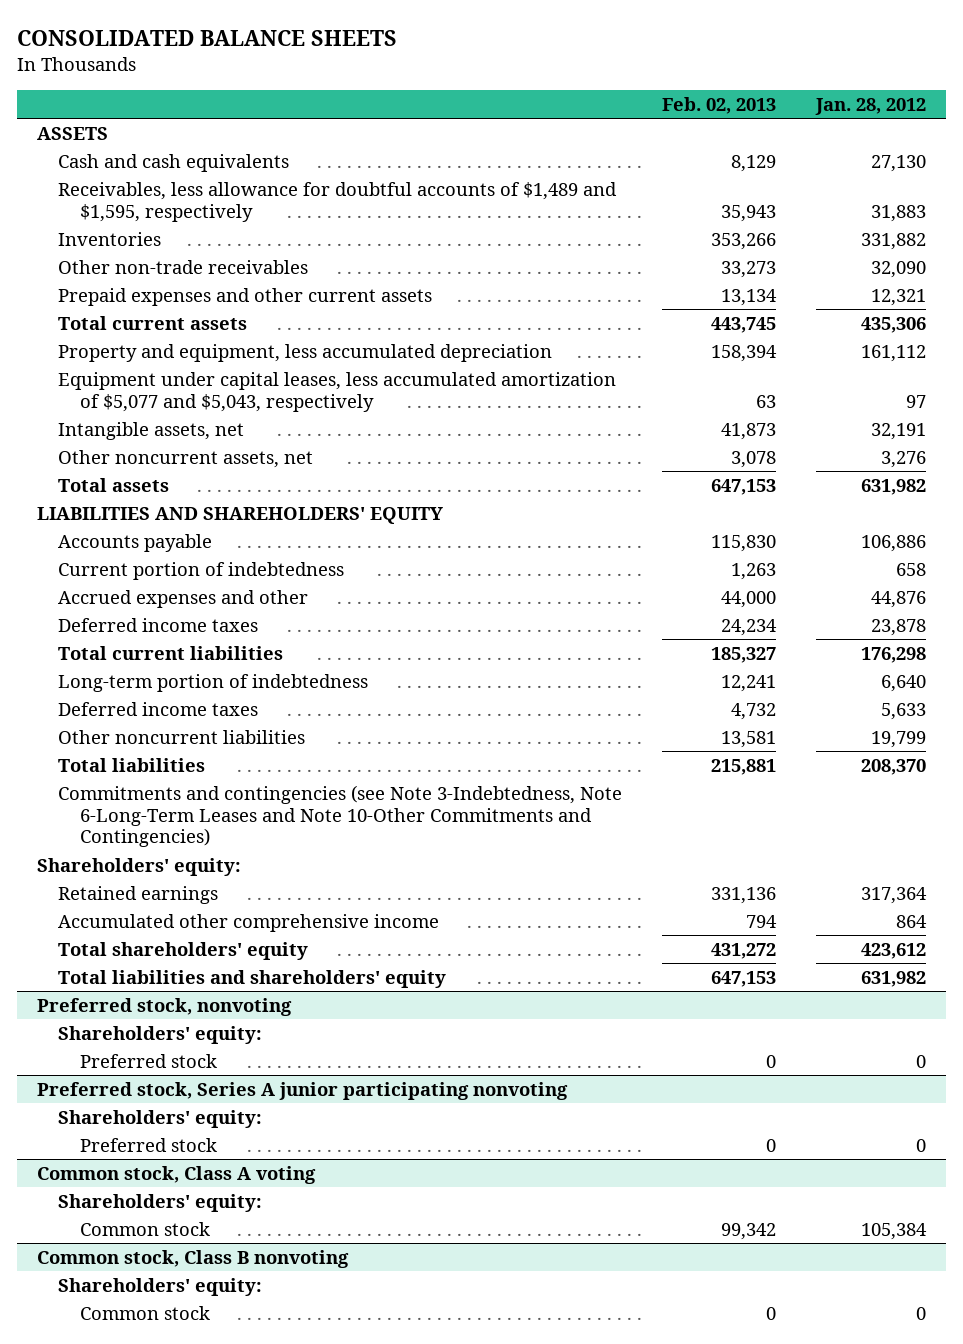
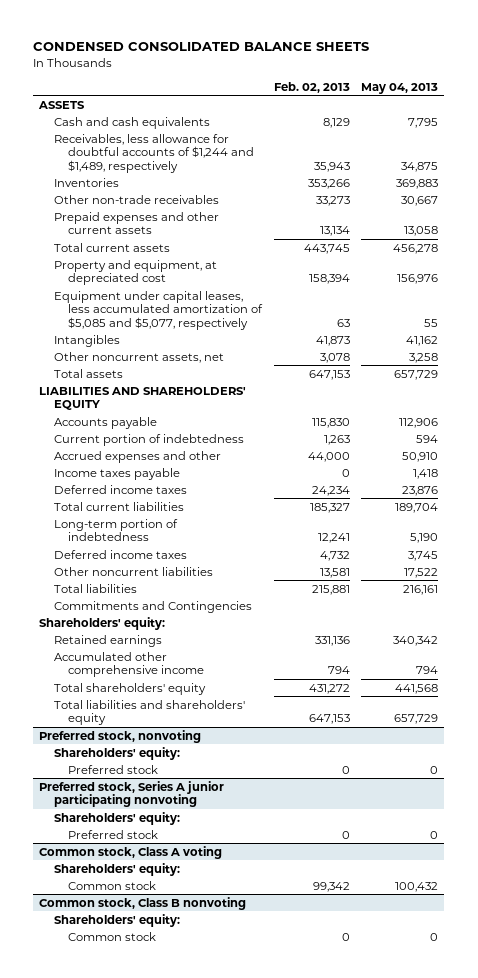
- CONSOLIDATED BALANCE SHEETS
+ CONDENSED CONSOLIDATED BALANCE SHEETS
- | Feb. 02, 2013 | Jan. 28, 2012
+ | Feb. 02, 2013 | May 04, 2013
- Receivables, less allowance for doubtful accounts of $1,489 and $1,595, respectively | 35,943 | 31,883
+ Receivables, less allowance for doubtful accounts of $1,244 and $1,489, respectively | 35,943 | 34,875
- Property and equipment, less accumulated depreciation | 158,394 | 161,112
- Equipment under capital leases, less accumulated amortization of $5,077 and $5,043, respectively | 63 | 97
- Intangible assets, net | 41,873 | 32,191
+ Property and equipment, at depreciated cost | 158,394 | 156,976
+ Equipment under capital leases, less accumulated amortization of $5,085 and $5,077, respectively | 63 | 55
+ Intangibles | 41,873 | 41,162
+ Income taxes payable | 0 | 1,418
- Commitments and contingencies (see Note 3-Indebtedness, Note 6-Long-Term Leases and Note 10-Other Commitments and Contingencies)
+ Commitments and Contingencies

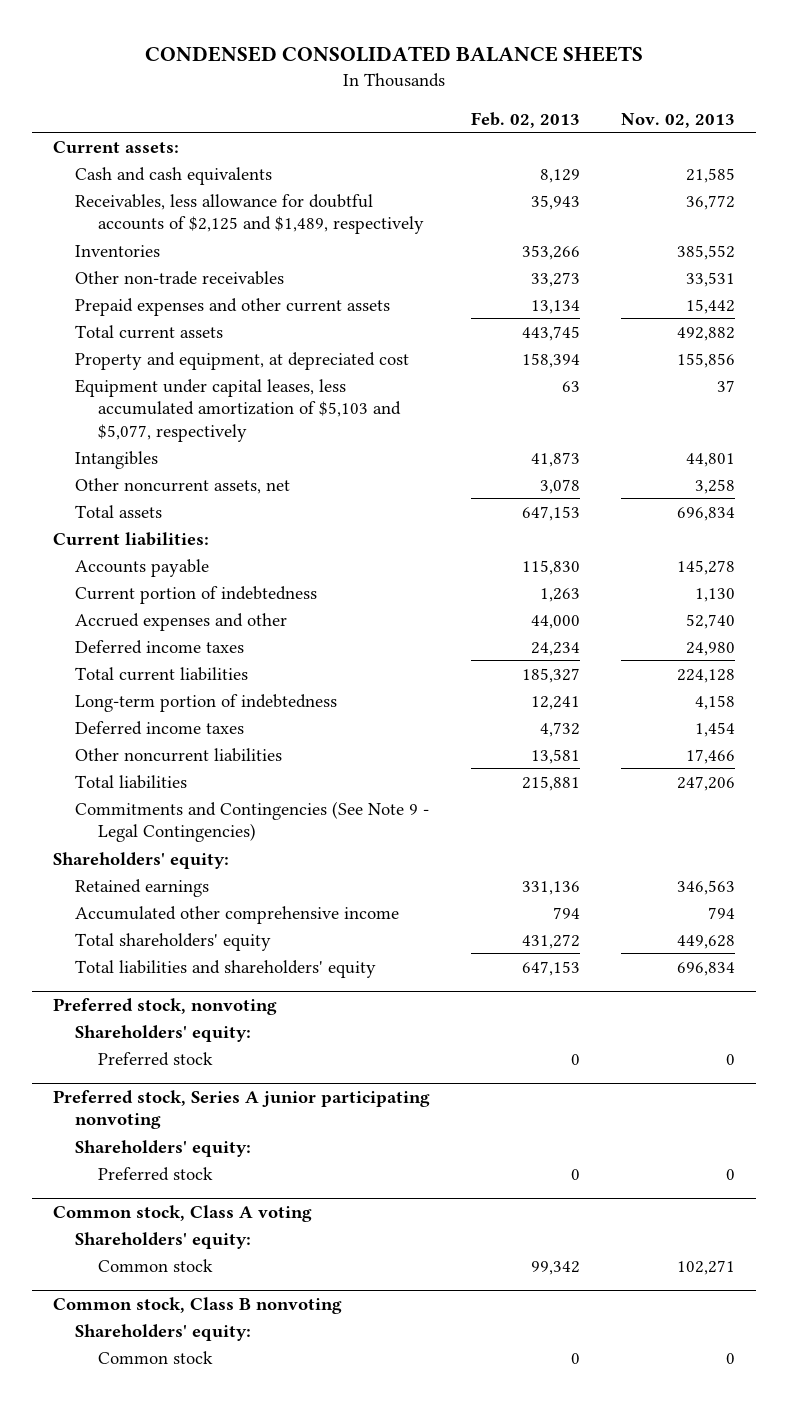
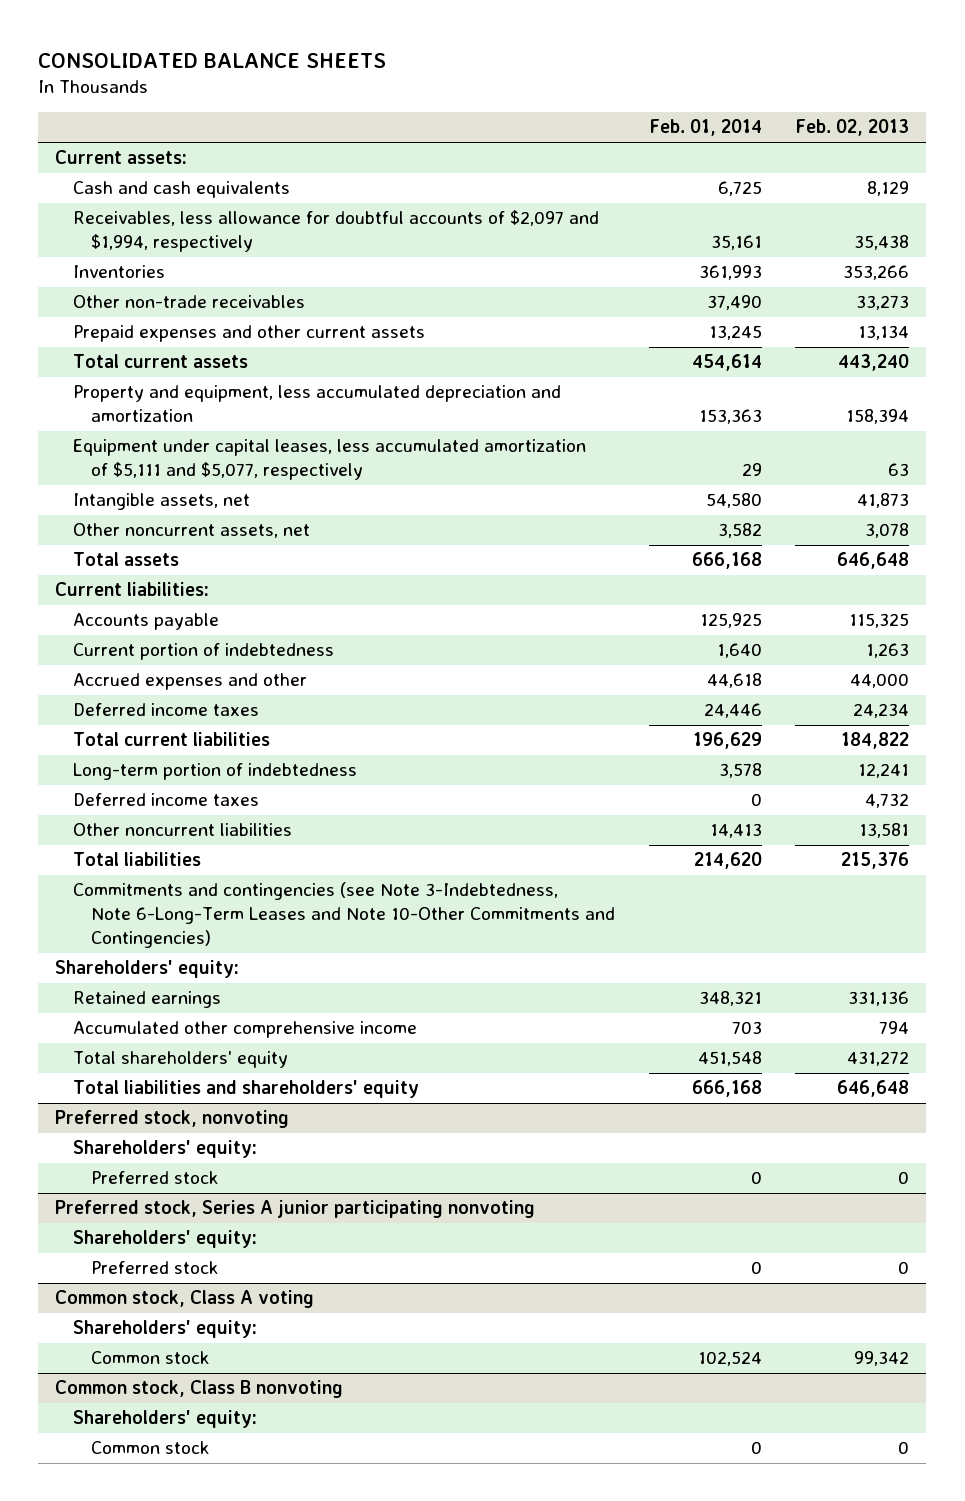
- CONDENSED CONSOLIDATED BALANCE SHEETS
+ CONSOLIDATED BALANCE SHEETS
- | Feb. 02, 2013 | Nov. 02, 2013
+ | Feb. 01, 2014 | Feb. 02, 2013
- Receivables, less allowance for doubtful accounts of $2,125 and $1,489, respectively | 35,943 | 36,772
+ Receivables, less allowance for doubtful accounts of $2,097 and $1,994, respectively | 35,161 | 35,438
- Total current assets | 443,745 | 492,882
- Property and equipment, at depreciated cost | 158,394 | 155,856
- Equipment under capital leases, less accumulated amortization of $5,103 and $5,077, respectively | 63 | 37
- Intangibles | 41,873 | 44,801
+ Total current assets | 454,614 | 443,240
+ Property and equipment, less accumulated depreciation and amortization | 153,363 | 158,394
+ Equipment under capital leases, less accumulated amortization of $5,111 and $5,077, respectively | 29 | 63
+ Intangible assets, net | 54,580 | 41,873
- Total assets | 647,153 | 696,834
+ Total assets | 666,168 | 646,648
- Accounts payable | 115,830 | 145,278
+ Accounts payable | 125,925 | 115,325
- Total current liabilities | 185,327 | 224,128
+ Total current liabilities | 196,629 | 184,822
- Total liabilities | 215,881 | 247,206
- Commitments and Contingencies (See Note 9 - Legal Contingencies)
+ Total liabilities | 214,620 | 215,376
+ Commitments and contingencies (see Note 3-Indebtedness, Note 6-Long-Term Leases and Note 10-Other Commitments and Contingencies)
- Total liabilities and shareholders' equity | 647,153 | 696,834
+ Total liabilities and shareholders' equity | 666,168 | 646,648

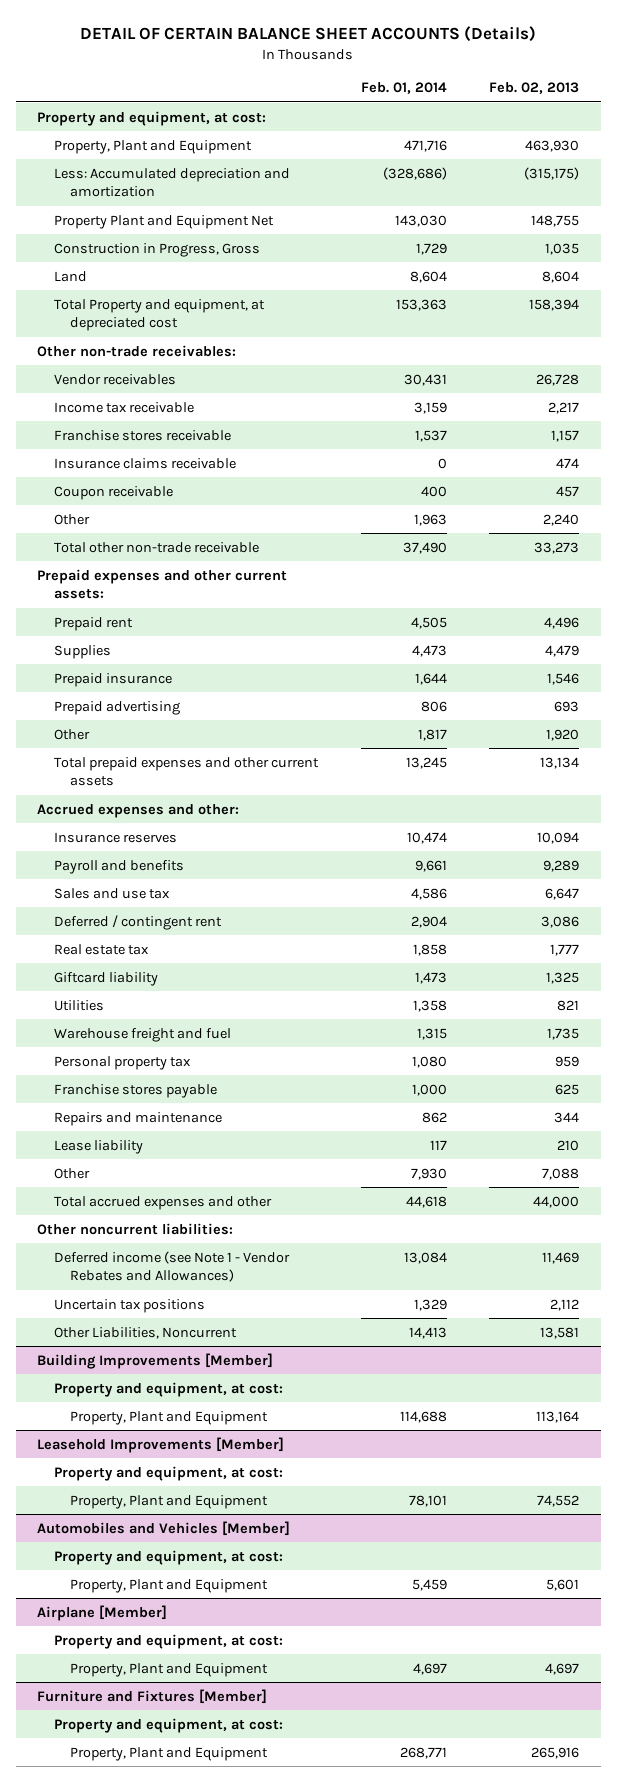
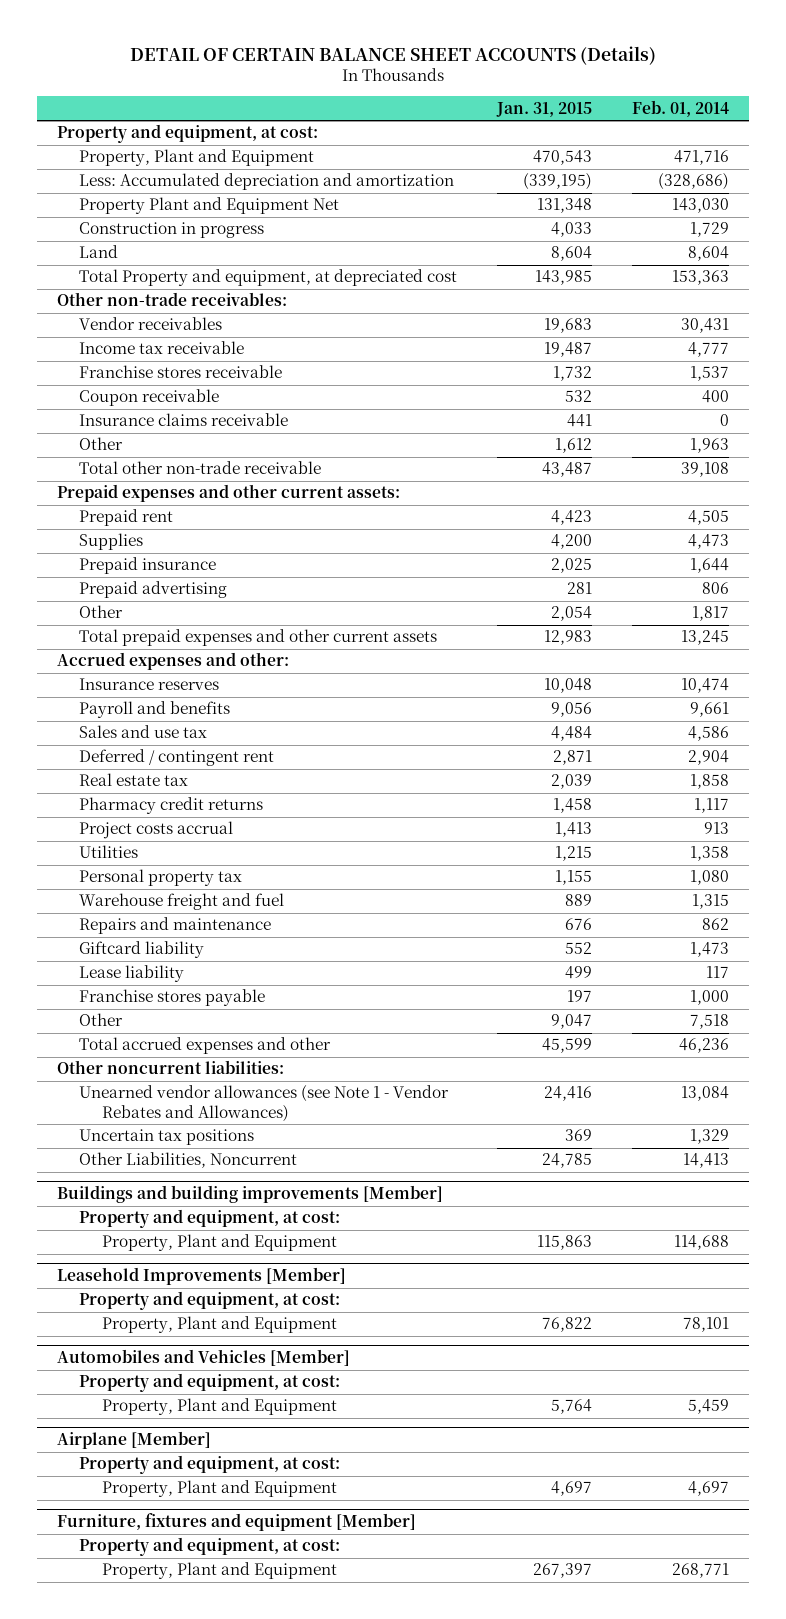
- | Feb. 01, 2014 | Feb. 02, 2013
+ | Jan. 31, 2015 | Feb. 01, 2014
- Construction in Progress, Gross | 1,729 | 1,035
+ Construction in progress | 4,033 | 1,729
- Income tax receivable | 3,159 | 2,217
+ Income tax receivable | 19,487 | 4,777
moved down: Insurance claims receivable | 441 | 0
- Total other non-trade receivable | 37,490 | 33,273
+ Total other non-trade receivable | 43,487 | 39,108
+ Pharmacy credit returns | 1,458 | 1,117
+ Project costs accrual | 1,413 | 913
moved down: Warehouse freight and fuel | 889 | 1,315
moved down: Giftcard liability | 552 | 1,473
- Other | 7,930 | 7,088
- Total accrued expenses and other | 44,618 | 44,000
moved down: Franchise stores payable | 197 | 1,000
+ Other | 9,047 | 7,518
+ Total accrued expenses and other | 45,599 | 46,236
- Deferred income (see Note 1 - Vendor Rebates and Allowances) | 13,084 | 11,469
+ Unearned vendor allowances (see Note 1 - Vendor Rebates and Allowances) | 24,416 | 13,084
- Building Improvements [Member]
+ Buildings and building improvements [Member]
- Furniture and Fixtures [Member]
+ Furniture, fixtures and equipment [Member]

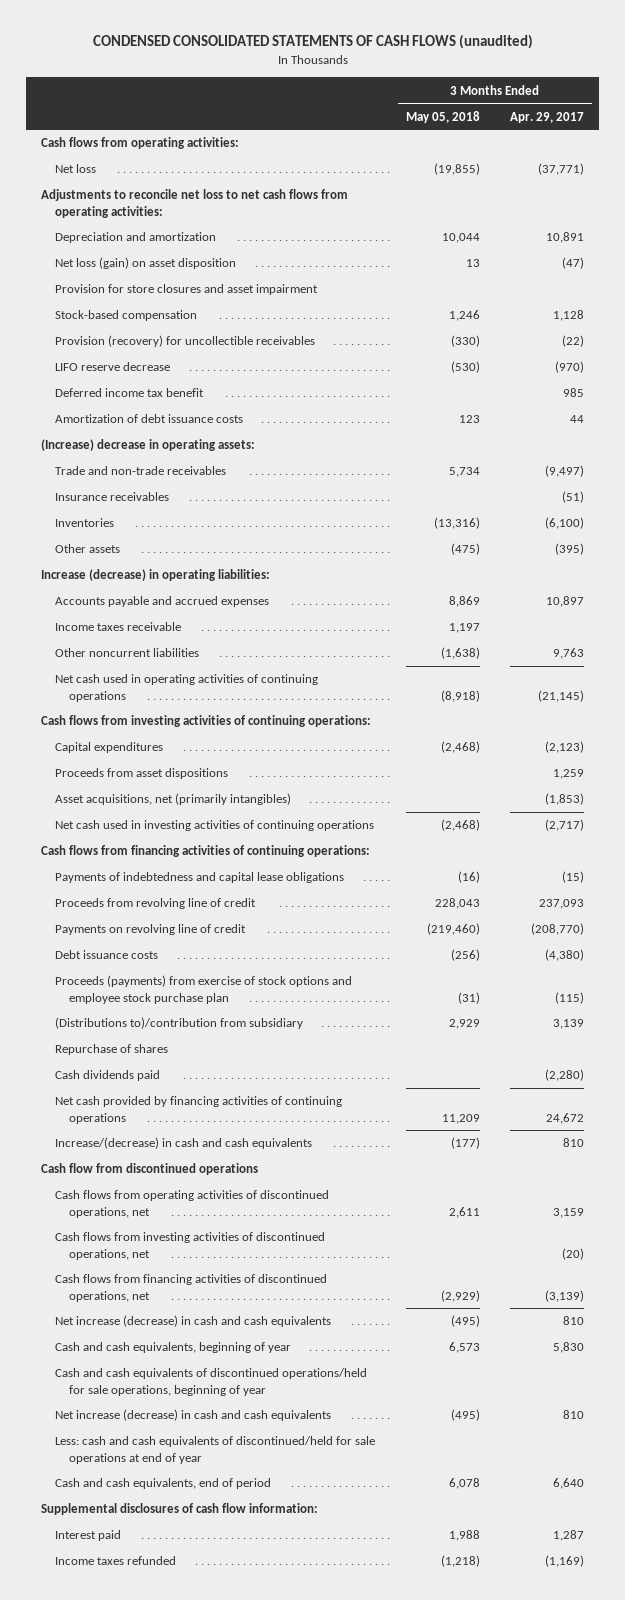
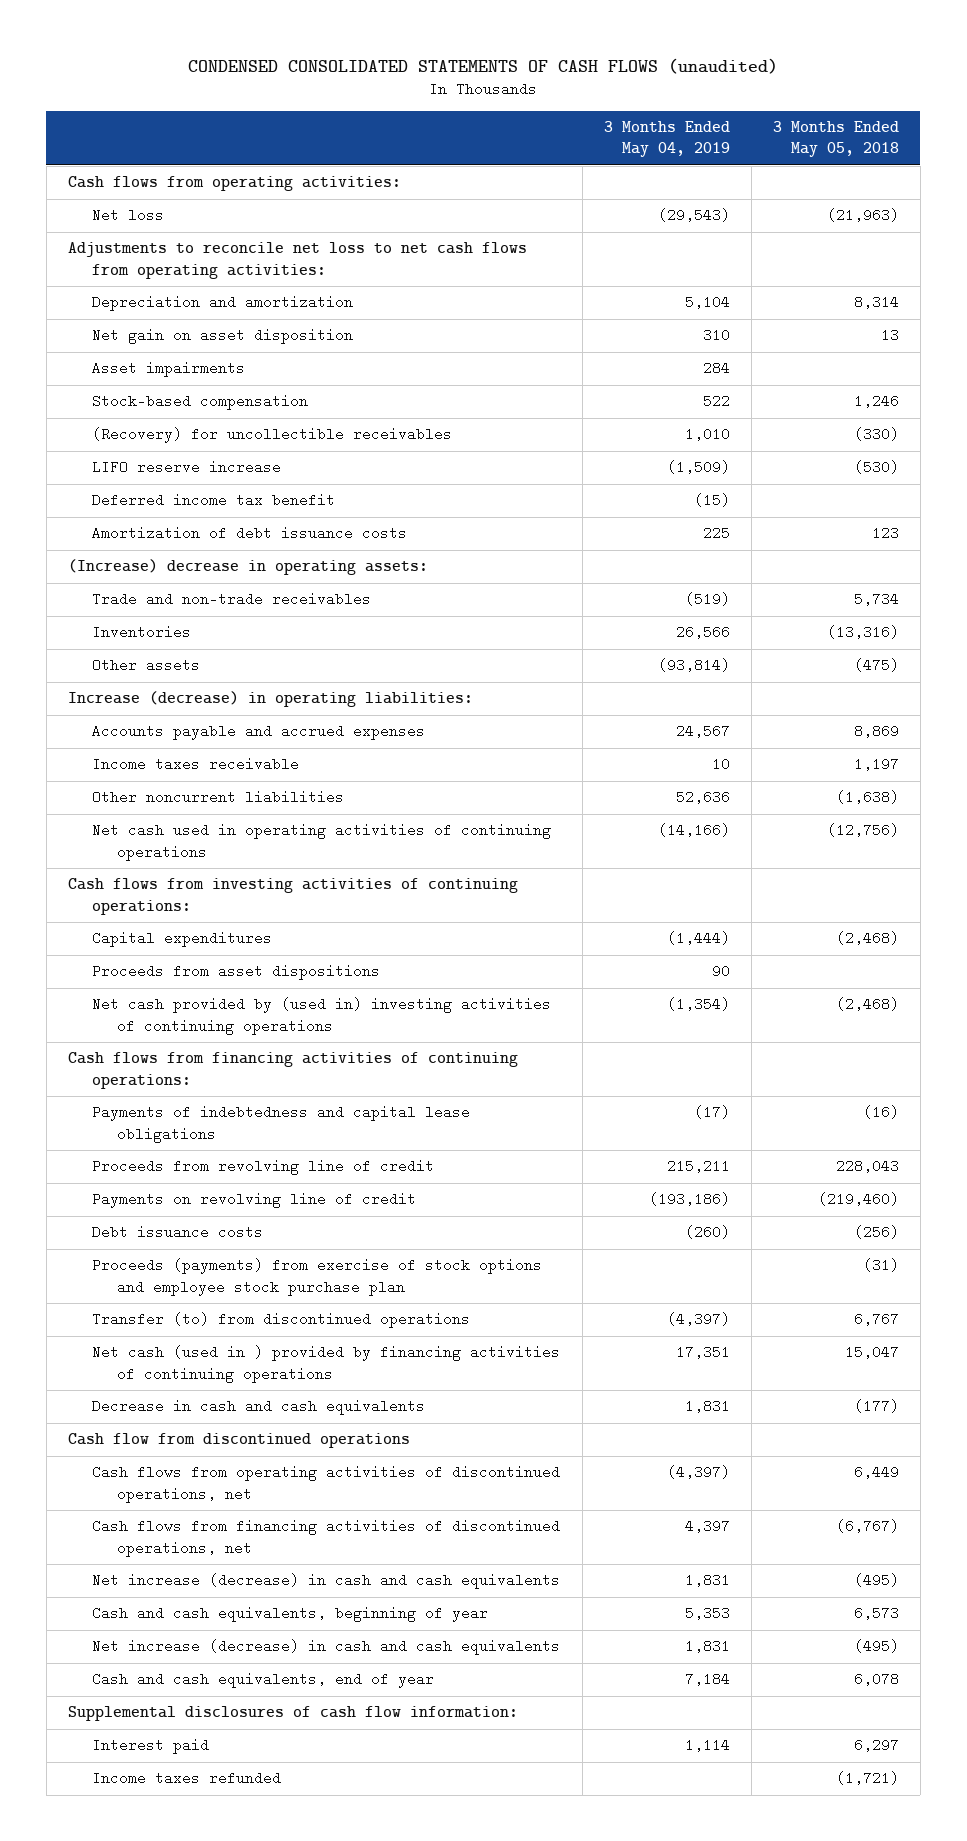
- | 3 Months Ended May 05, 2018 | 3 Months Ended Apr. 29, 2017
+ | 3 Months Ended May 04, 2019 | 3 Months Ended May 05, 2018
- Net loss | (19,855) | (37,771)
+ Net loss | (29,543) | (21,963)
- Depreciation and amortization | 10,044 | 10,891
- Net loss (gain) on asset disposition | 13 | (47)
- Provision for store closures and asset impairment
+ Depreciation and amortization | 5,104 | 8,314
+ Net gain on asset disposition | 310 | 13
+ Asset impairments | 284 |
- Provision (recovery) for uncollectible receivables | (330) | (22)
- LIFO reserve decrease | (530) | (970)
+ (Recovery) for uncollectible receivables | 1,010 | (330)
+ LIFO reserve increase | (1,509) | (530)
- Insurance receivables | | (51)
- Net cash used in operating activities of continuing operations | (8,918) | (21,145)
+ Net cash used in operating activities of continuing operations | (14,166) | (12,756)
- Asset acquisitions, net (primarily intangibles) | | (1,853)
- Net cash used in investing activities of continuing operations | (2,468) | (2,717)
+ Net cash provided by (used in) investing activities of continuing operations | (1,354) | (2,468)
- (Distributions to)/contribution from subsidiary | 2,929 | 3,139
- Repurchase of shares
- Cash dividends paid | | (2,280)
- Net cash provided by financing activities of continuing operations | 11,209 | 24,672
- Increase/(decrease) in cash and cash equivalents | (177) | 810
+ Transfer (to) from discontinued operations | (4,397) | 6,767
+ Net cash (used in ) provided by financing activities of continuing operations | 17,351 | 15,047
+ Decrease in cash and cash equivalents | 1,831 | (177)
- Cash flows from operating activities of discontinued operations, net | 2,611 | 3,159
- Cash flows from investing activities of discontinued operations, net | | (20)
- Cash flows from financing activities of discontinued operations, net | (2,929) | (3,139)
+ Cash flows from operating activities of discontinued operations, net | (4,397) | 6,449
+ Cash flows from financing activities of discontinued operations, net | 4,397 | (6,767)
- Cash and cash equivalents of discontinued operations/held for sale operations, beginning of year
- Less: cash and cash equivalents of discontinued/held for sale operations at end of year
- Cash and cash equivalents, end of period | 6,078 | 6,640
+ Cash and cash equivalents, end of year | 7,184 | 6,078
- Interest paid | 1,988 | 1,287
- Income taxes refunded | (1,218) | (1,169)
+ Interest paid | 1,114 | 6,297
+ Income taxes refunded | | (1,721)

